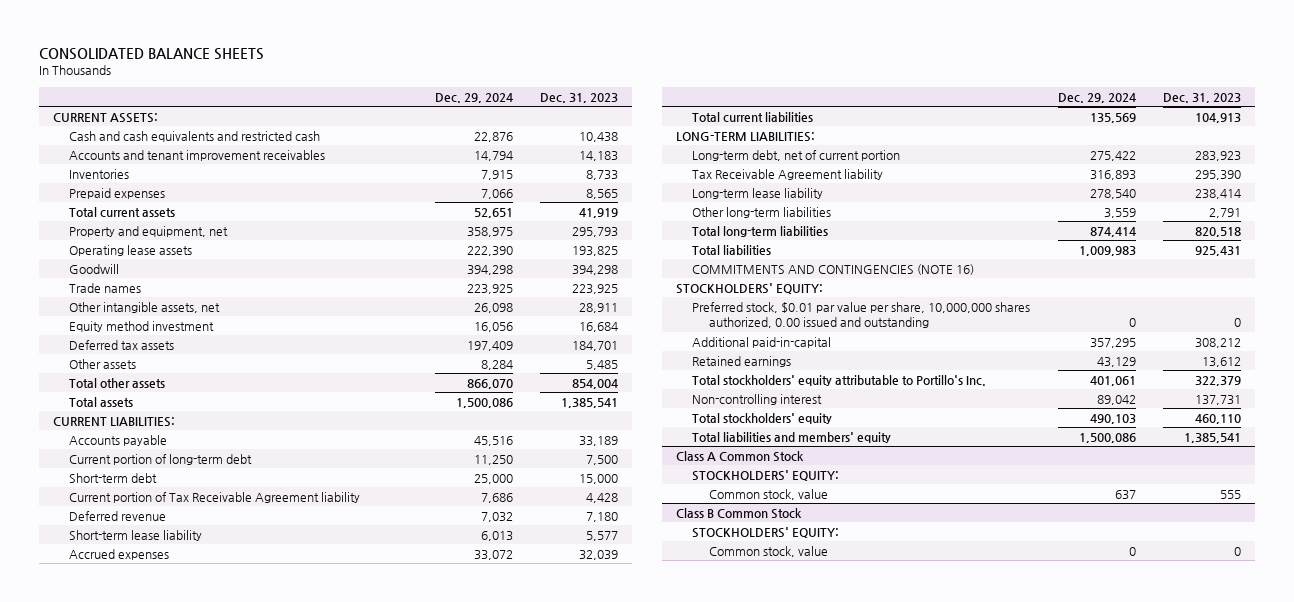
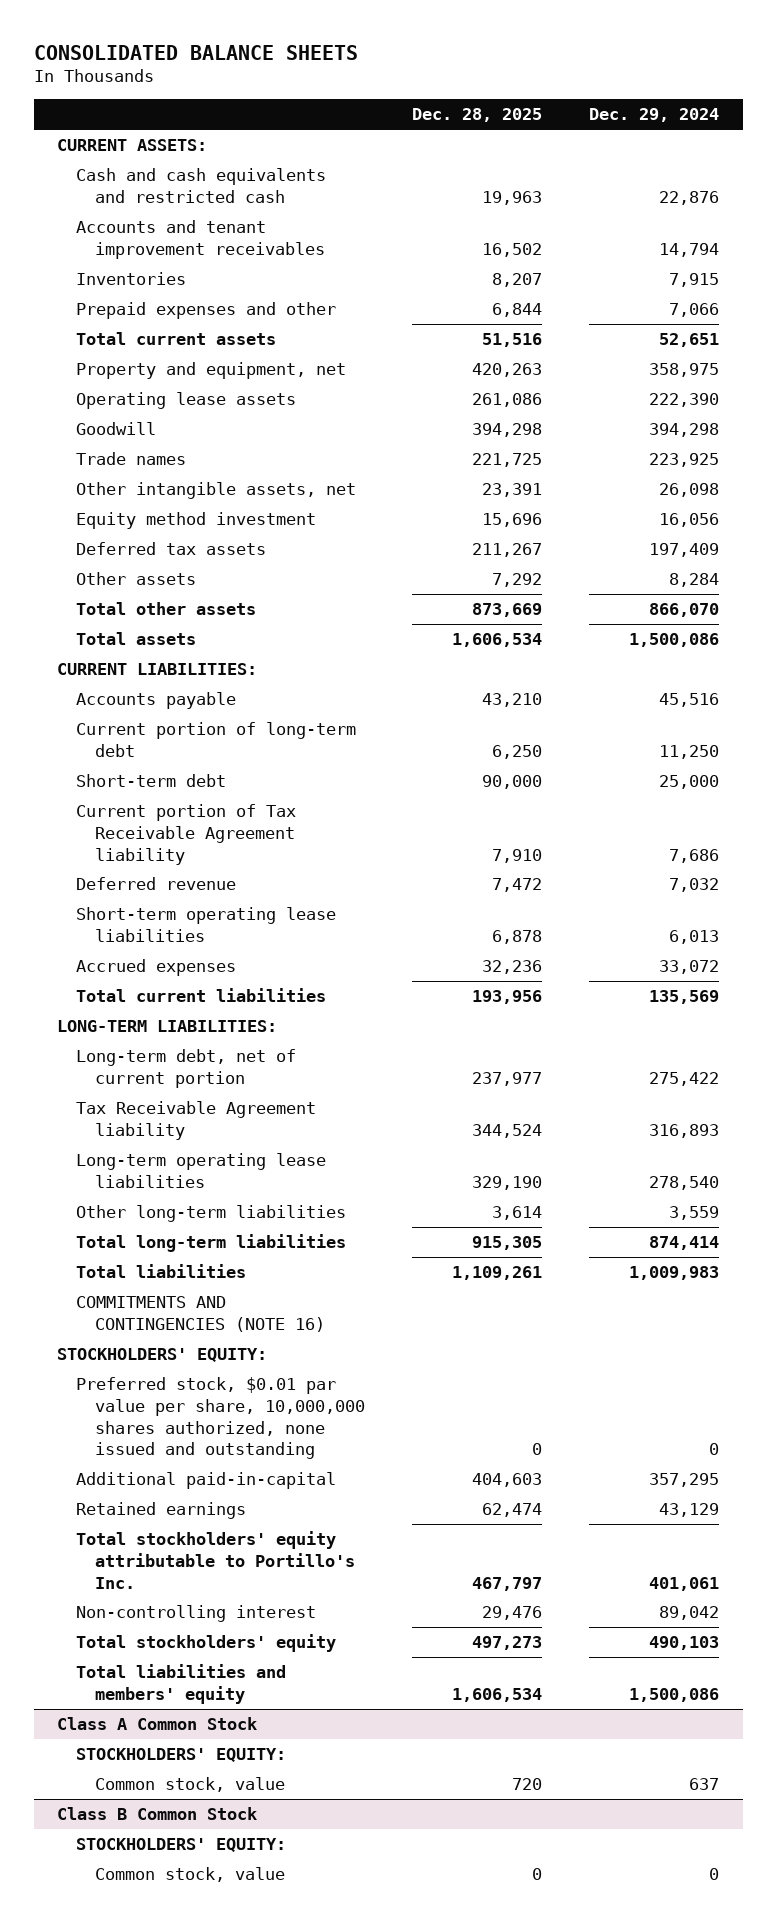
- | Dec. 29, 2024 | Dec. 31, 2023
+ | Dec. 28, 2025 | Dec. 29, 2024
- Prepaid expenses | 7,066 | 8,565
+ Prepaid expenses and other | 6,844 | 7,066
- Short-term lease liability | 6,013 | 5,577
+ Short-term operating lease liabilities | 6,878 | 6,013
- Long-term lease liability | 278,540 | 238,414
+ Long-term operating lease liabilities | 329,190 | 278,540
- Preferred stock, $0.01 par value per share, 10,000,000 shares authorized, 0.00 issued and outstanding | 0 | 0
+ Preferred stock, $0.01 par value per share, 10,000,000 shares authorized, none issued and outstanding | 0 | 0

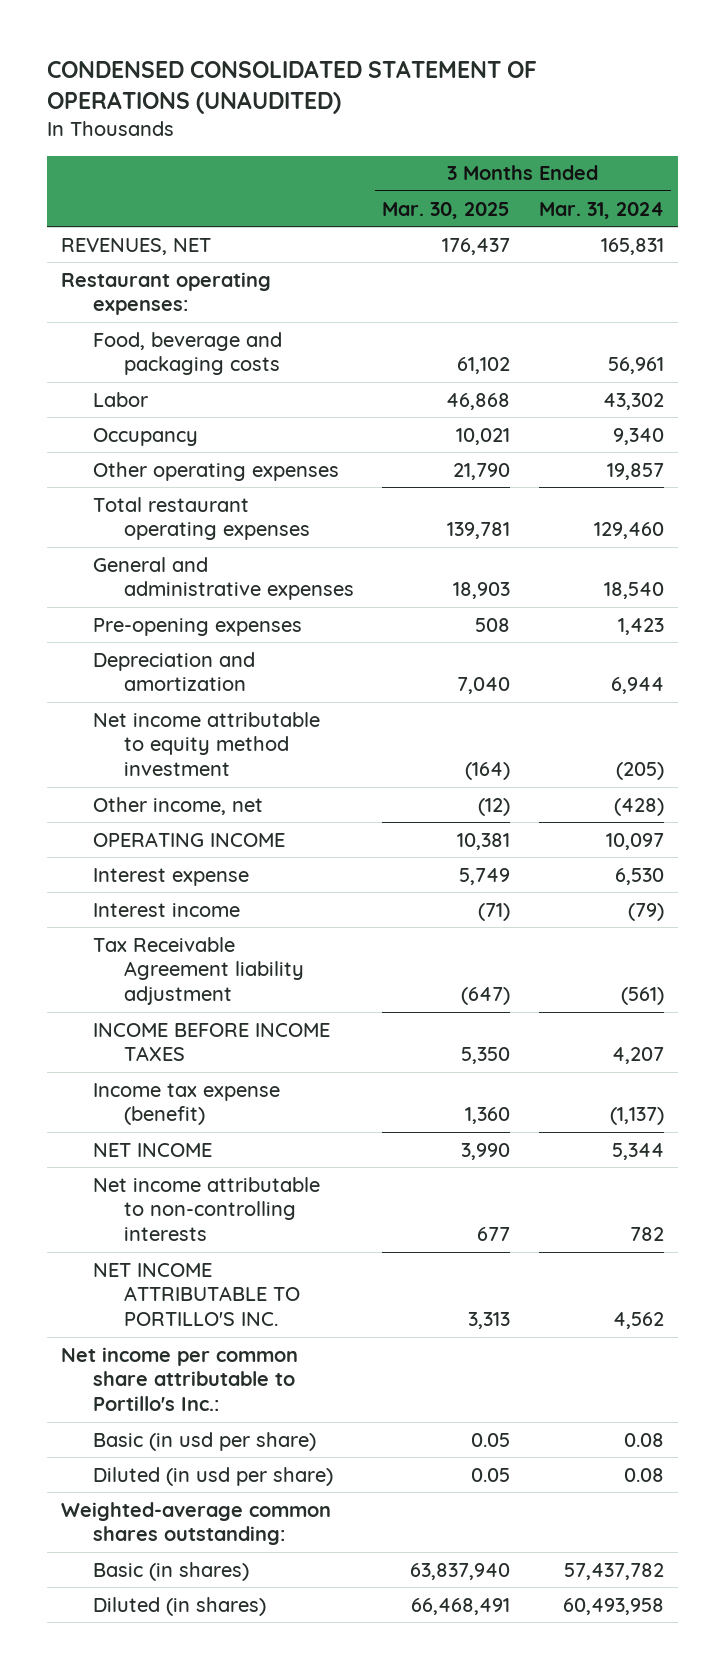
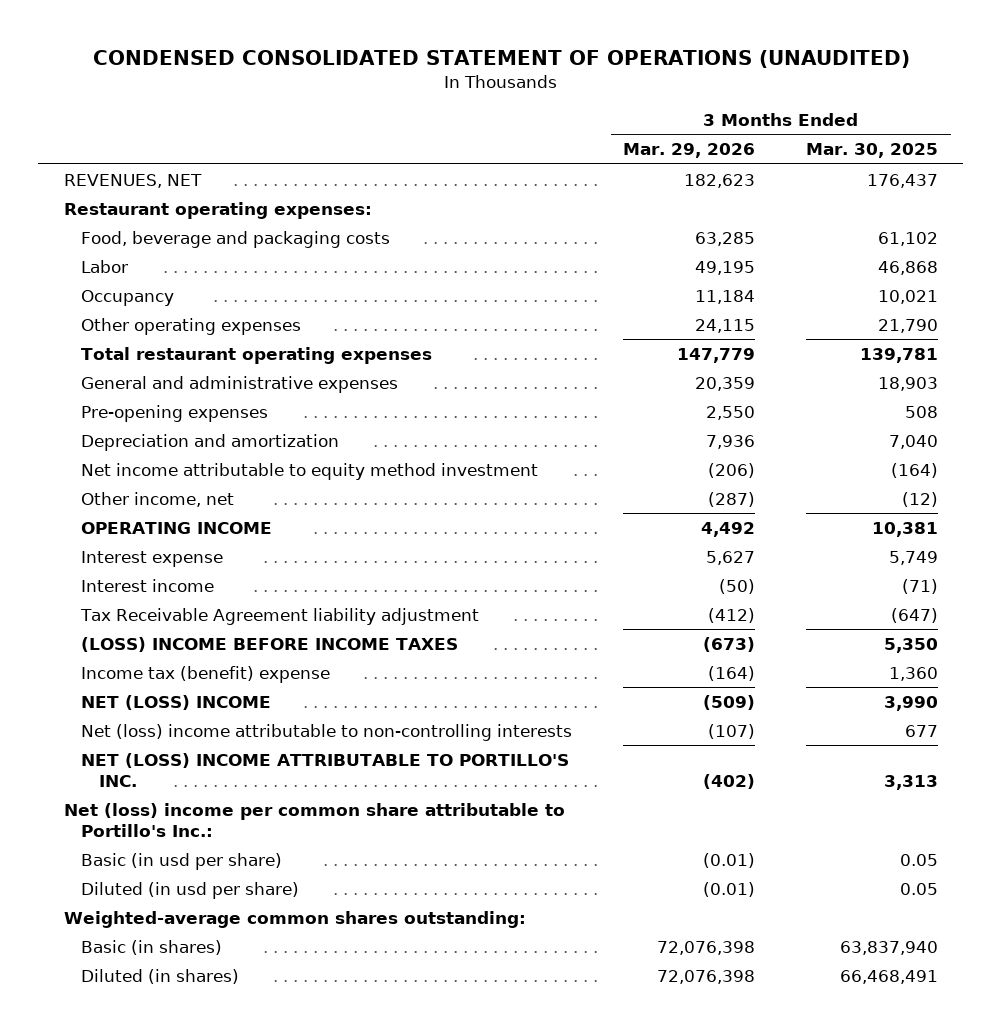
- | 3 Months Ended Mar. 30, 2025 | 3 Months Ended Mar. 31, 2024
+ | 3 Months Ended Mar. 29, 2026 | 3 Months Ended Mar. 30, 2025
- INCOME BEFORE INCOME TAXES | 5,350 | 4,207
- Income tax expense (benefit) | 1,360 | (1,137)
- NET INCOME | 3,990 | 5,344
- Net income attributable to non-controlling interests | 677 | 782
- NET INCOME ATTRIBUTABLE TO PORTILLO'S INC. | 3,313 | 4,562
- Net income per common share attributable to Portillo's Inc.:
+ (LOSS) INCOME BEFORE INCOME TAXES | (673) | 5,350
+ Income tax (benefit) expense | (164) | 1,360
+ NET (LOSS) INCOME | (509) | 3,990
+ Net (loss) income attributable to non-controlling interests | (107) | 677
+ NET (LOSS) INCOME ATTRIBUTABLE TO PORTILLO'S INC. | (402) | 3,313
+ Net (loss) income per common share attributable to Portillo's Inc.:

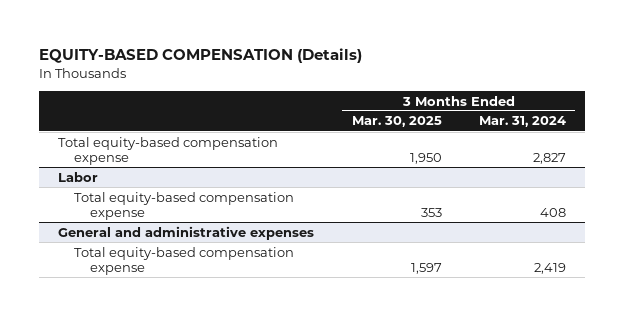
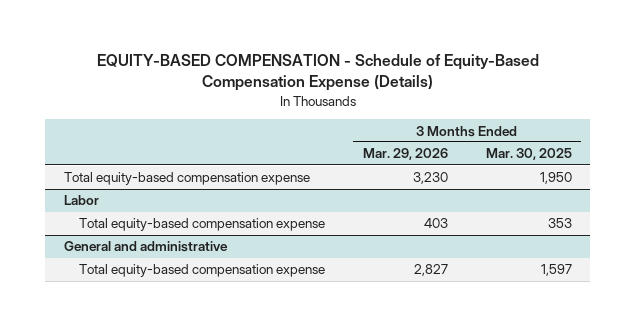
- EQUITY-BASED COMPENSATION (Details)
+ EQUITY-BASED COMPENSATION - Schedule of Equity-Based Compensation Expense (Details)
- | 3 Months Ended Mar. 30, 2025 | 3 Months Ended Mar. 31, 2024
+ | 3 Months Ended Mar. 29, 2026 | 3 Months Ended Mar. 30, 2025
- General and administrative expenses
+ General and administrative

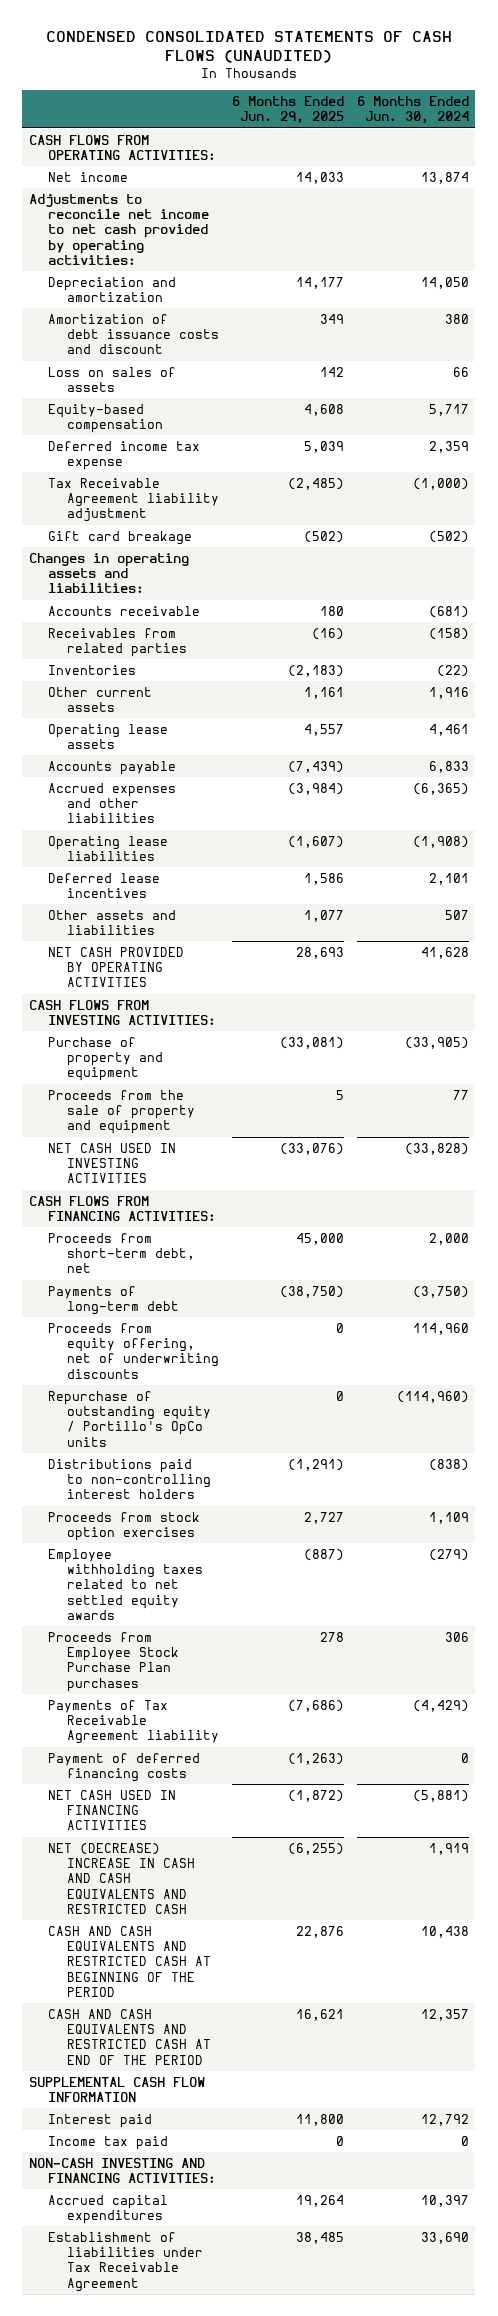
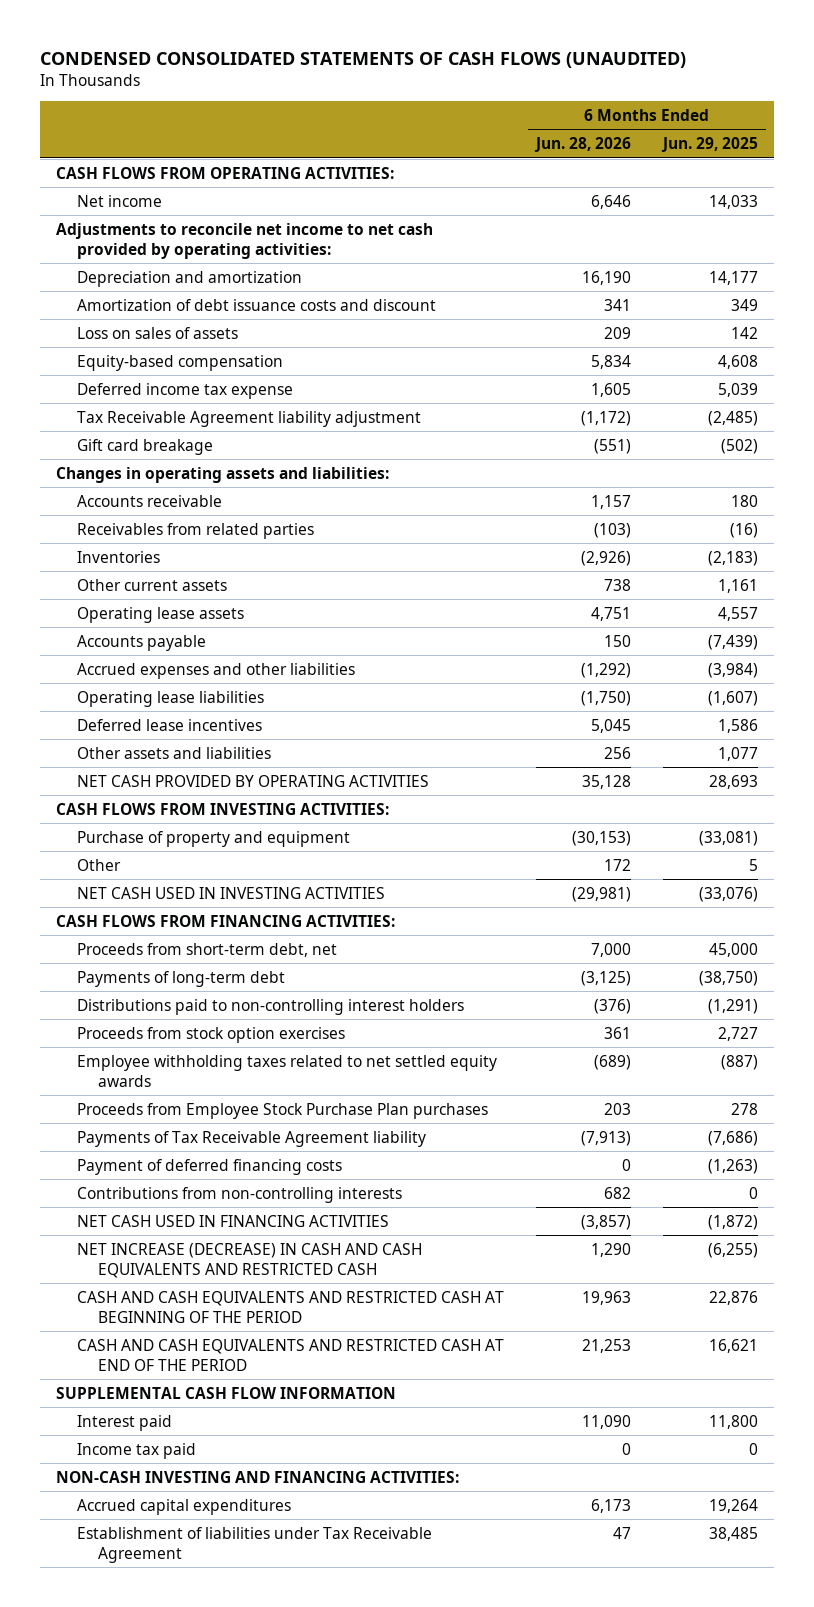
- | 6 Months Ended Jun. 29, 2025 | 6 Months Ended Jun. 30, 2024
+ | 6 Months Ended Jun. 28, 2026 | 6 Months Ended Jun. 29, 2025
- Proceeds from the sale of property and equipment | 5 | 77
+ Other | 172 | 5
- Proceeds from equity offering, net of underwriting discounts | 0 | 114,960
- Repurchase of outstanding equity / Portillo's OpCo units | 0 | (114,960)
+ Contributions from non-controlling interests | 682 | 0
- NET (DECREASE) INCREASE IN CASH AND CASH EQUIVALENTS AND RESTRICTED CASH | (6,255) | 1,919
+ NET INCREASE (DECREASE) IN CASH AND CASH EQUIVALENTS AND RESTRICTED CASH | 1,290 | (6,255)

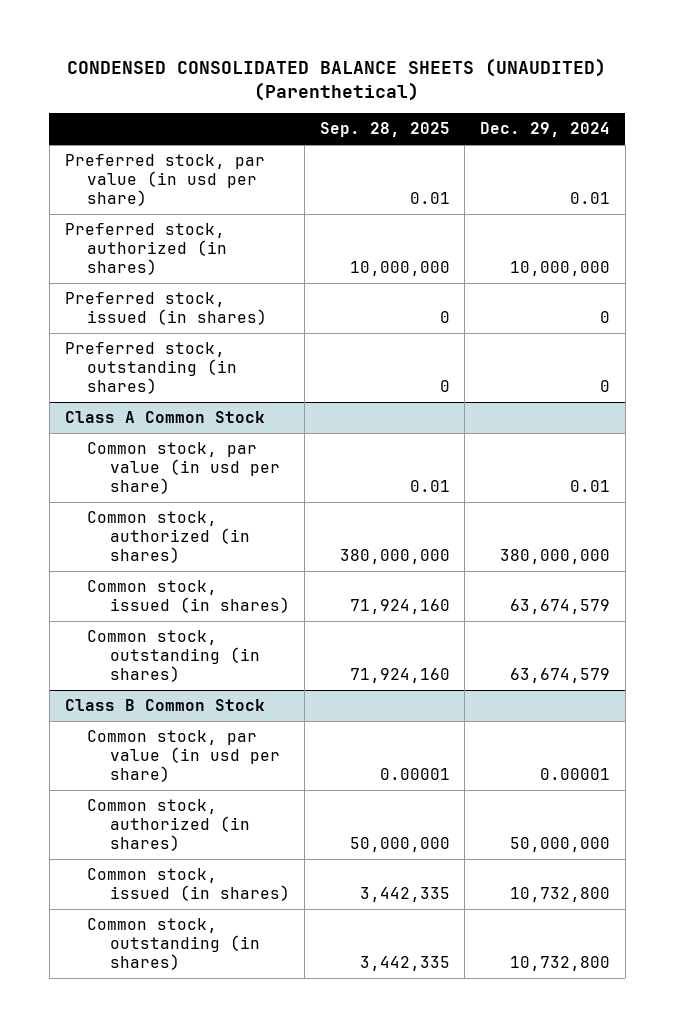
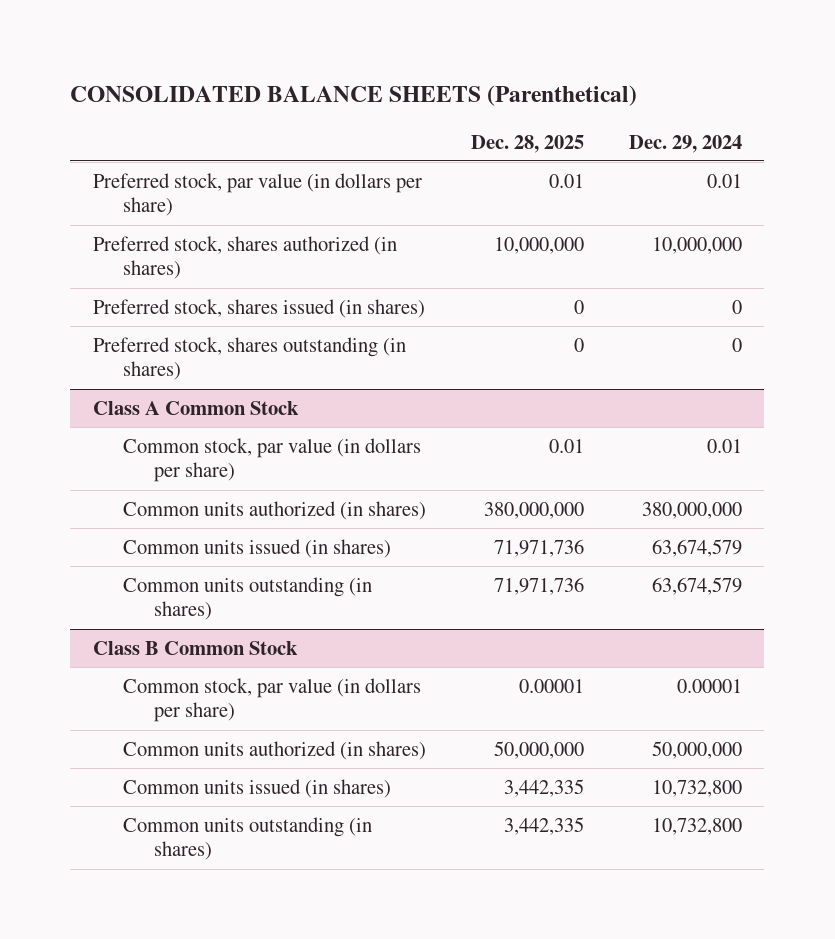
- CONDENSED CONSOLIDATED BALANCE SHEETS (UNAUDITED) (Parenthetical)
+ CONSOLIDATED BALANCE SHEETS (Parenthetical)
- | Sep. 28, 2025 | Dec. 29, 2024
+ | Dec. 28, 2025 | Dec. 29, 2024
- Preferred stock, par value (in usd per share) | 0.01 | 0.01
- Preferred stock, authorized (in shares) | 10,000,000 | 10,000,000
- Preferred stock, issued (in shares) | 0 | 0
- Preferred stock, outstanding (in shares) | 0 | 0
+ Preferred stock, par value (in dollars per share) | 0.01 | 0.01
+ Preferred stock, shares authorized (in shares) | 10,000,000 | 10,000,000
+ Preferred stock, shares issued (in shares) | 0 | 0
+ Preferred stock, shares outstanding (in shares) | 0 | 0
@ Class A Common Stock
- Common stock, par value (in usd per share) | 0.01 | 0.01
- Common stock, authorized (in shares) | 380,000,000 | 380,000,000
- Common stock, issued (in shares) | 71,924,160 | 63,674,579
- Common stock, outstanding (in shares) | 71,924,160 | 63,674,579
+ Common stock, par value (in dollars per share) | 0.01 | 0.01
+ Common units authorized (in shares) | 380,000,000 | 380,000,000
+ Common units issued (in shares) | 71,971,736 | 63,674,579
+ Common units outstanding (in shares) | 71,971,736 | 63,674,579
@ Class B Common Stock
- Common stock, par value (in usd per share) | 0.00001 | 0.00001
- Common stock, authorized (in shares) | 50,000,000 | 50,000,000
- Common stock, issued (in shares) | 3,442,335 | 10,732,800
- Common stock, outstanding (in shares) | 3,442,335 | 10,732,800
+ Common stock, par value (in dollars per share) | 0.00001 | 0.00001
+ Common units authorized (in shares) | 50,000,000 | 50,000,000
+ Common units issued (in shares) | 3,442,335 | 10,732,800
+ Common units outstanding (in shares) | 3,442,335 | 10,732,800

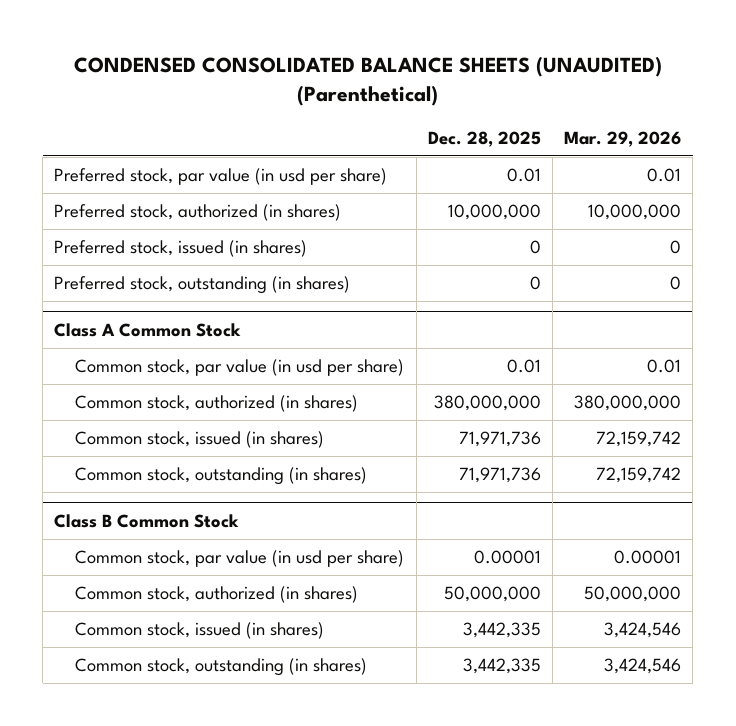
- CONSOLIDATED BALANCE SHEETS (Parenthetical)
+ CONDENSED CONSOLIDATED BALANCE SHEETS (UNAUDITED) (Parenthetical)
- | Dec. 28, 2025 | Dec. 29, 2024
+ | Dec. 28, 2025 | Mar. 29, 2026
- Preferred stock, par value (in dollars per share) | 0.01 | 0.01
- Preferred stock, shares authorized (in shares) | 10,000,000 | 10,000,000
- Preferred stock, shares issued (in shares) | 0 | 0
- Preferred stock, shares outstanding (in shares) | 0 | 0
+ Preferred stock, par value (in usd per share) | 0.01 | 0.01
+ Preferred stock, authorized (in shares) | 10,000,000 | 10,000,000
+ Preferred stock, issued (in shares) | 0 | 0
+ Preferred stock, outstanding (in shares) | 0 | 0
@ Class A Common Stock
- Common stock, par value (in dollars per share) | 0.01 | 0.01
- Common units authorized (in shares) | 380,000,000 | 380,000,000
- Common units issued (in shares) | 71,971,736 | 63,674,579
- Common units outstanding (in shares) | 71,971,736 | 63,674,579
+ Common stock, par value (in usd per share) | 0.01 | 0.01
+ Common stock, authorized (in shares) | 380,000,000 | 380,000,000
+ Common stock, issued (in shares) | 71,971,736 | 72,159,742
+ Common stock, outstanding (in shares) | 71,971,736 | 72,159,742
@ Class B Common Stock
- Common stock, par value (in dollars per share) | 0.00001 | 0.00001
- Common units authorized (in shares) | 50,000,000 | 50,000,000
- Common units issued (in shares) | 3,442,335 | 10,732,800
- Common units outstanding (in shares) | 3,442,335 | 10,732,800
+ Common stock, par value (in usd per share) | 0.00001 | 0.00001
+ Common stock, authorized (in shares) | 50,000,000 | 50,000,000
+ Common stock, issued (in shares) | 3,442,335 | 3,424,546
+ Common stock, outstanding (in shares) | 3,442,335 | 3,424,546

